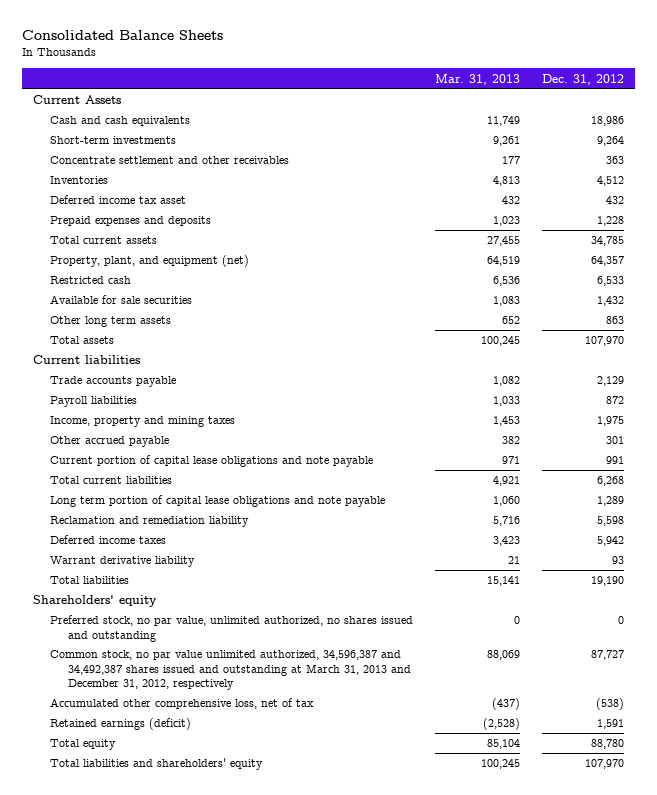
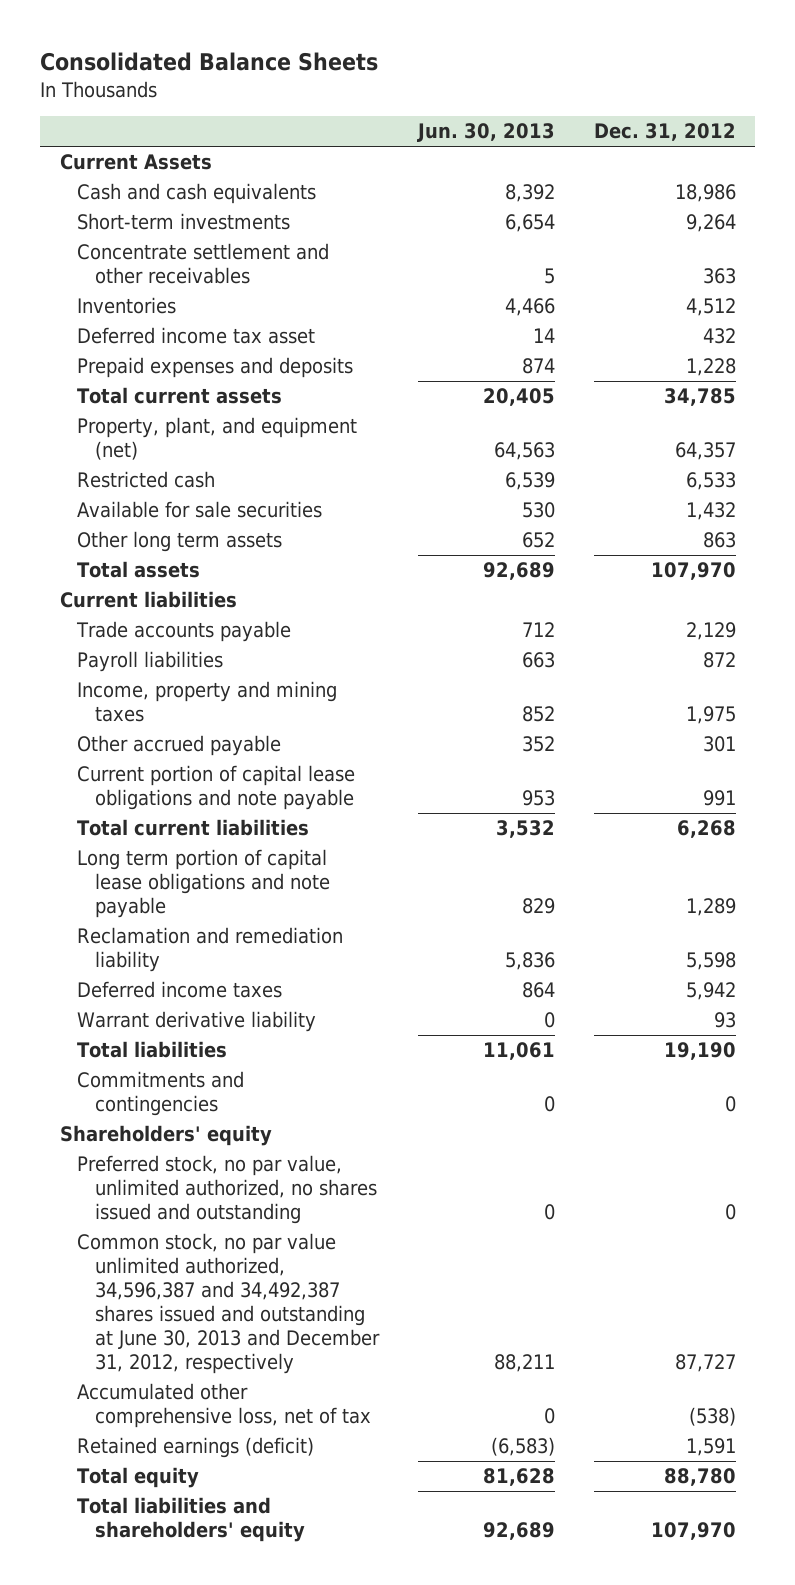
- | Mar. 31, 2013 | Dec. 31, 2012
+ | Jun. 30, 2013 | Dec. 31, 2012
+ Commitments and contingencies | 0 | 0
- Common stock, no par value unlimited authorized, 34,596,387 and 34,492,387 shares issued and outstanding at March 31, 2013 and December 31, 2012, respectively | 88,069 | 87,727
+ Common stock, no par value unlimited authorized, 34,596,387 and 34,492,387 shares issued and outstanding at June 30, 2013 and December 31, 2012, respectively | 88,211 | 87,727

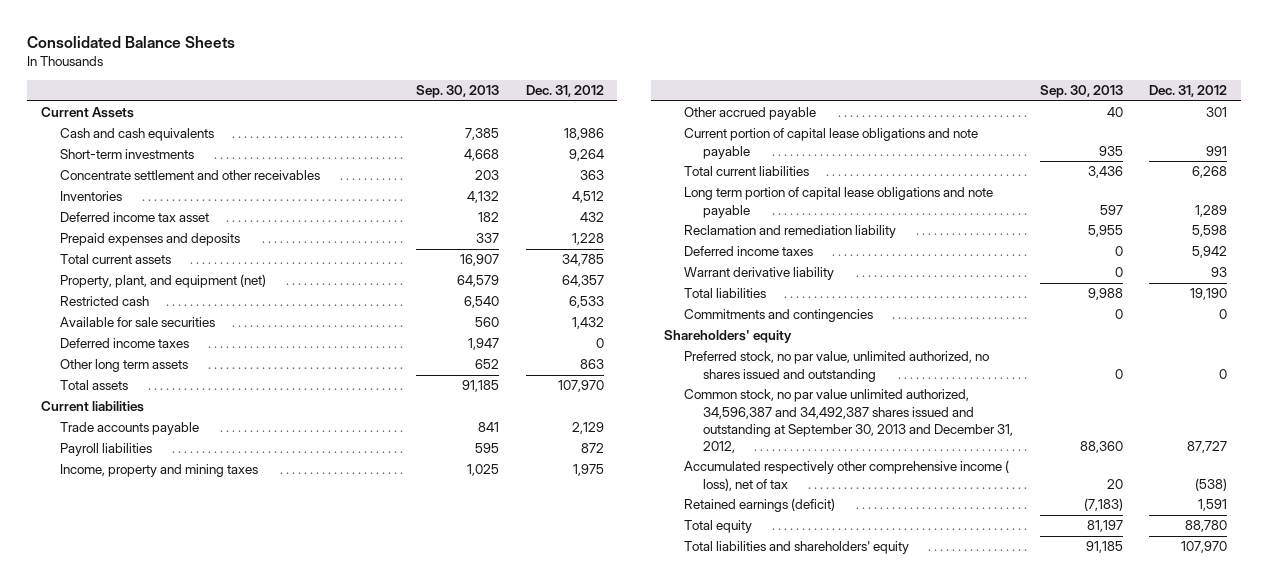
- | Jun. 30, 2013 | Dec. 31, 2012
+ | Sep. 30, 2013 | Dec. 31, 2012
+ Deferred income taxes | 1,947 | 0
- Common stock, no par value unlimited authorized, 34,596,387 and 34,492,387 shares issued and outstanding at June 30, 2013 and December 31, 2012, respectively | 88,211 | 87,727
- Accumulated other comprehensive loss, net of tax | 0 | (538)
+ Common stock, no par value unlimited authorized, 34,596,387 and 34,492,387 shares issued and outstanding at September 30, 2013 and December 31, 2012, | 88,360 | 87,727
+ Accumulated respectively other comprehensive income ( loss), net of tax | 20 | (538)

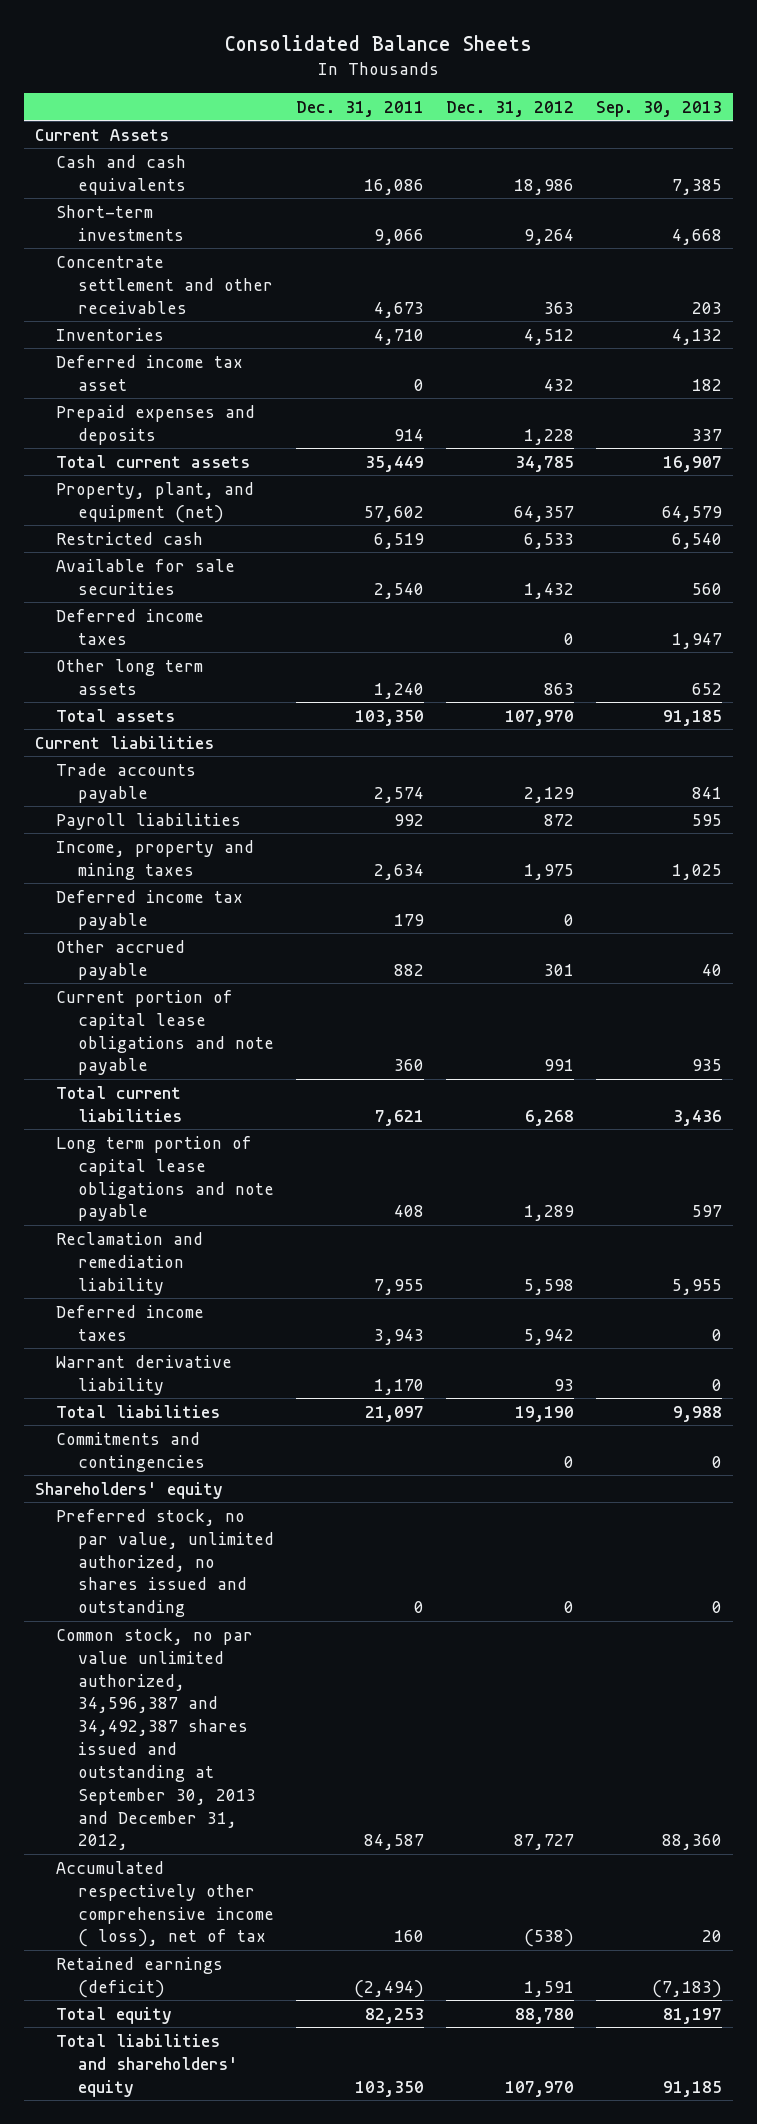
- | Sep. 30, 2013 | Dec. 31, 2012
+ | Dec. 31, 2011 | Dec. 31, 2012 | Sep. 30, 2013
+ Deferred income tax payable | 179 | 0 |

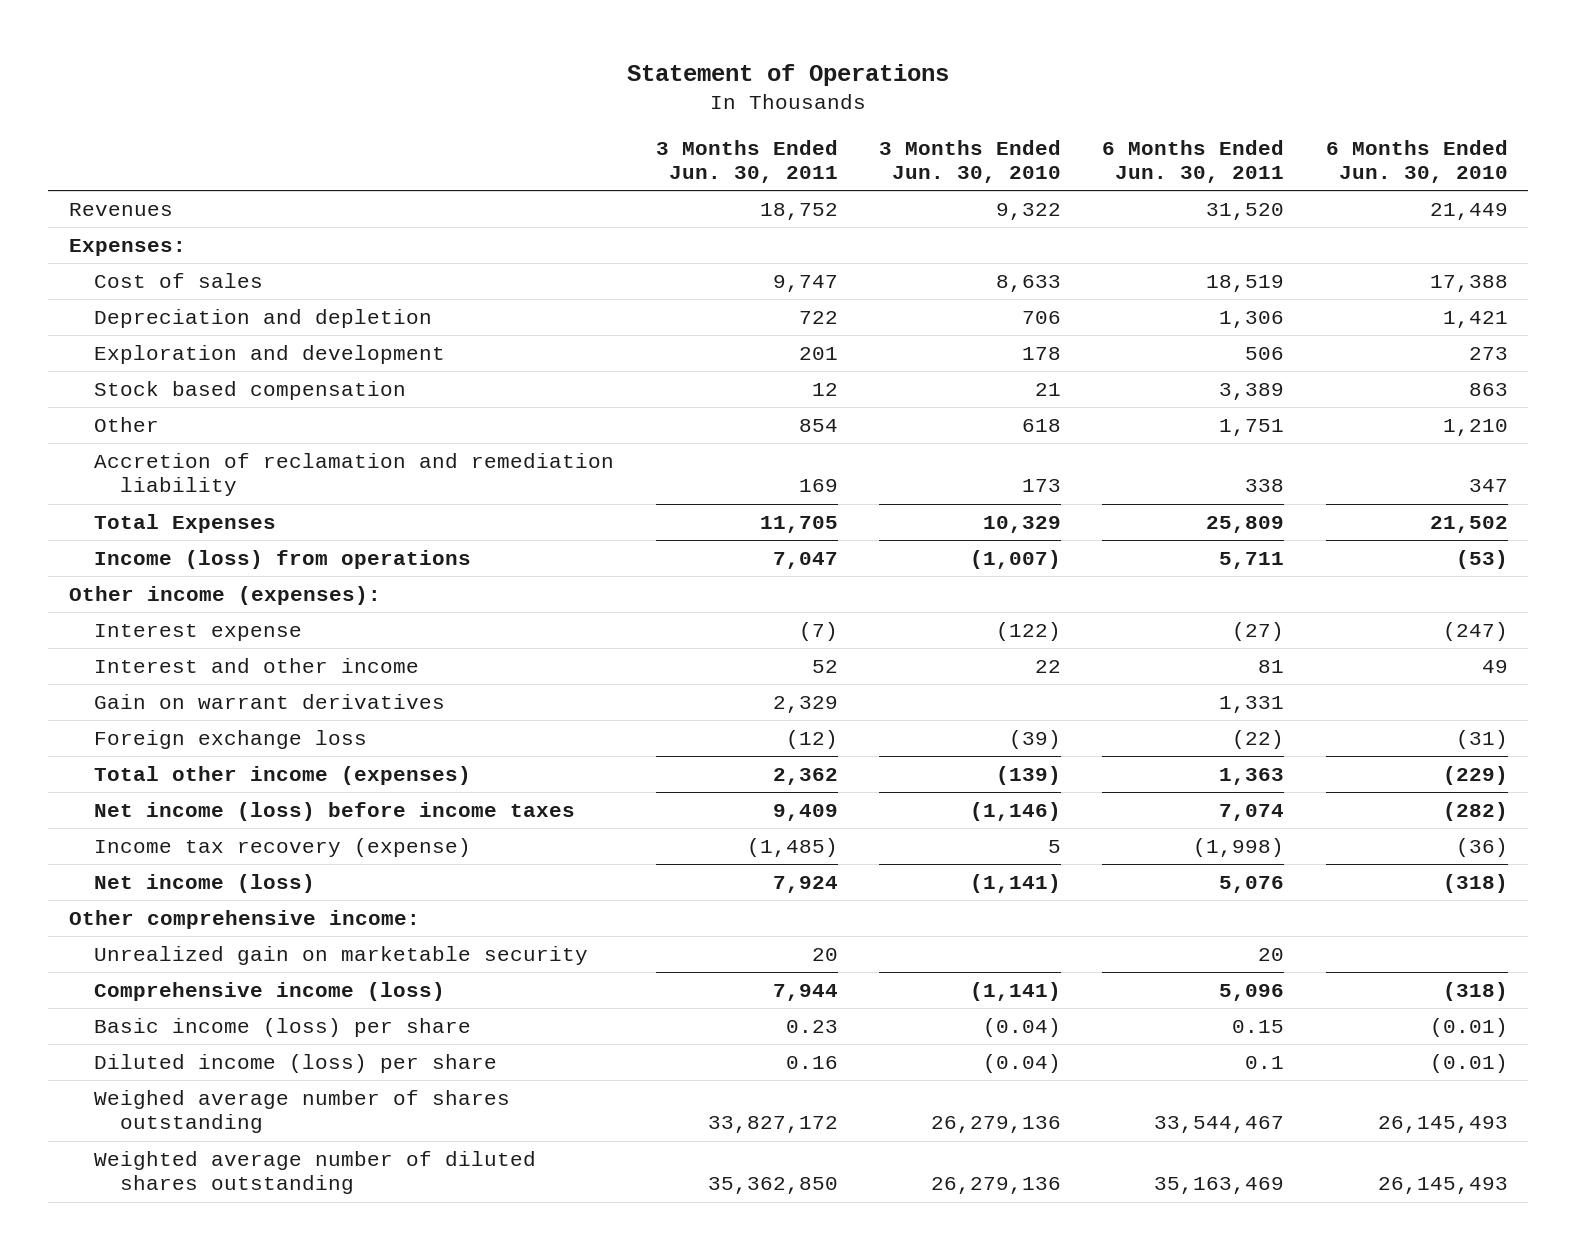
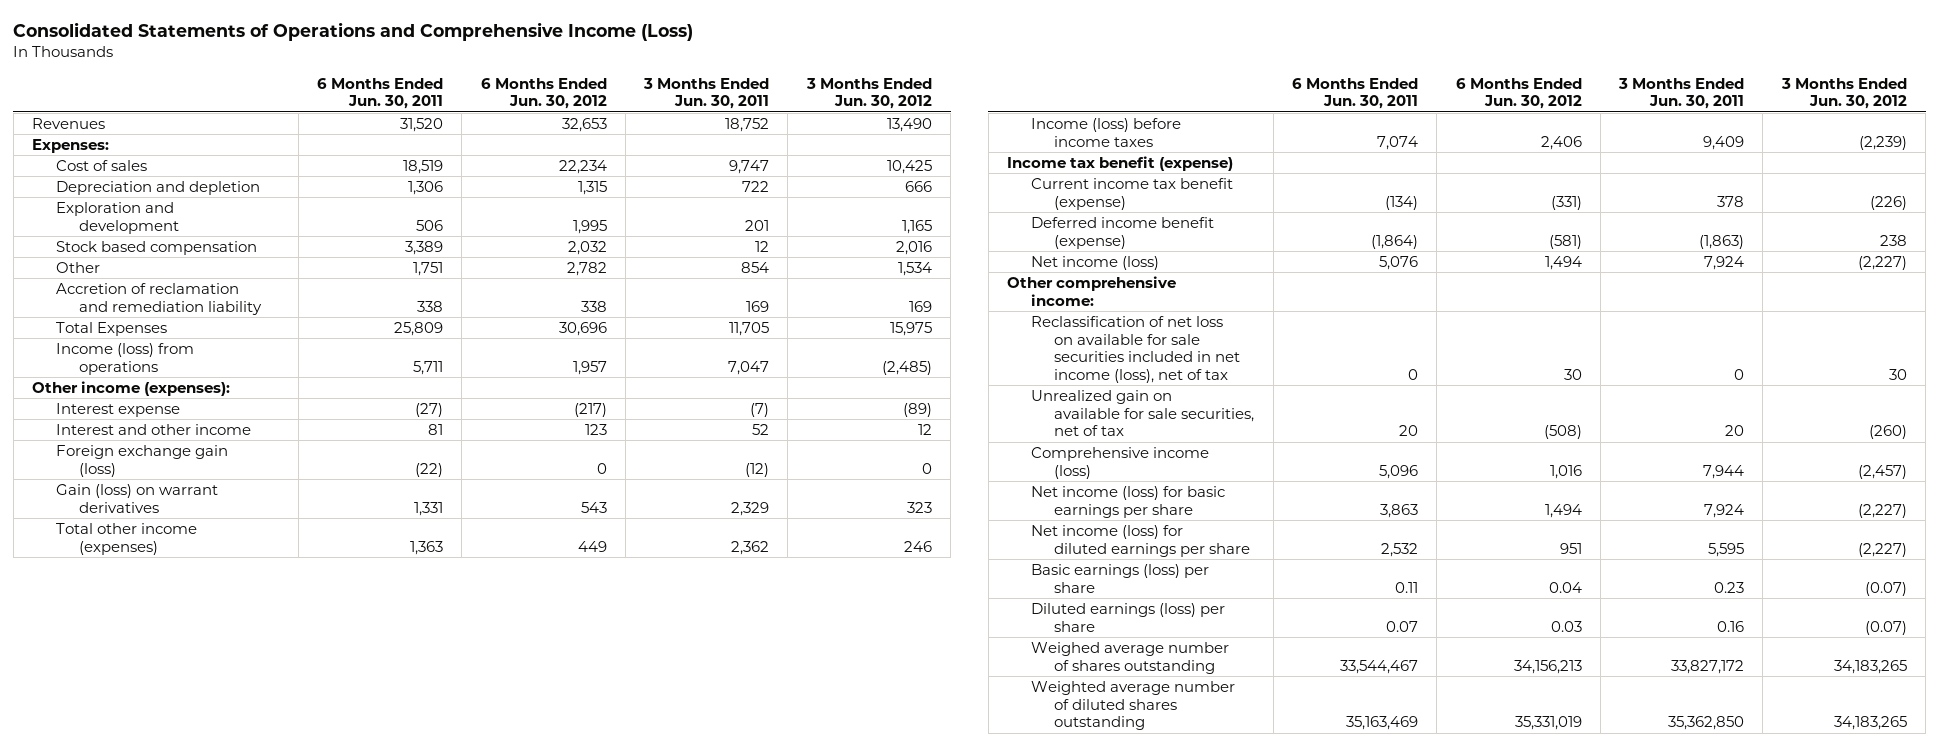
- Statement of Operations
+ Consolidated Statements of Operations and Comprehensive Income (Loss)
- | 3 Months Ended Jun. 30, 2011 | 3 Months Ended Jun. 30, 2010 | 6 Months Ended Jun. 30, 2011 | 6 Months Ended Jun. 30, 2010
+ | 6 Months Ended Jun. 30, 2011 | 6 Months Ended Jun. 30, 2012 | 3 Months Ended Jun. 30, 2011 | 3 Months Ended Jun. 30, 2012
- Gain on warrant derivatives | 2,329 | | 1,331 |
- Foreign exchange loss | (12) | (39) | (22) | (31)
+ Foreign exchange gain (loss) | (22) | 0 | (12) | 0
+ Gain (loss) on warrant derivatives | 1,331 | 543 | 2,329 | 323
- Net income (loss) before income taxes | 9,409 | (1,146) | 7,074 | (282)
- Income tax recovery (expense) | (1,485) | 5 | (1,998) | (36)
+ Income (loss) before income taxes | 7,074 | 2,406 | 9,409 | (2,239)
+ Income tax benefit (expense)
+ Current income tax benefit (expense) | (134) | (331) | 378 | (226)
+ Deferred income benefit (expense) | (1,864) | (581) | (1,863) | 238
- Unrealized gain on marketable security | 20 | | 20 |
+ Reclassification of net loss on available for sale securities included in net income (loss), net of tax | 0 | 30 | 0 | 30
+ Unrealized gain on available for sale securities, net of tax | 20 | (508) | 20 | (260)
- Basic income (loss) per share | 0.23 | (0.04) | 0.15 | (0.01)
- Diluted income (loss) per share | 0.16 | (0.04) | 0.1 | (0.01)
+ Net income (loss) for basic earnings per share | 3,863 | 1,494 | 7,924 | (2,227)
+ Net income (loss) for diluted earnings per share | 2,532 | 951 | 5,595 | (2,227)
+ Basic earnings (loss) per share | 0.11 | 0.04 | 0.23 | (0.07)
+ Diluted earnings (loss) per share | 0.07 | 0.03 | 0.16 | (0.07)

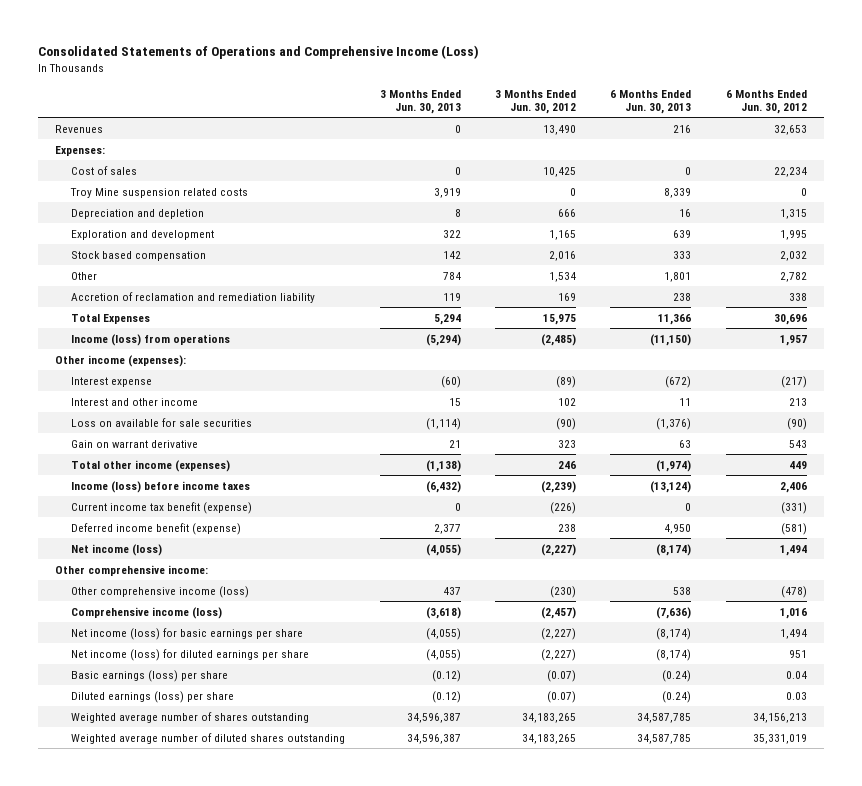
- | 6 Months Ended Jun. 30, 2011 | 6 Months Ended Jun. 30, 2012 | 3 Months Ended Jun. 30, 2011 | 3 Months Ended Jun. 30, 2012
+ | 3 Months Ended Jun. 30, 2013 | 3 Months Ended Jun. 30, 2012 | 6 Months Ended Jun. 30, 2013 | 6 Months Ended Jun. 30, 2012
+ Troy Mine suspension related costs | 3,919 | 0 | 8,339 | 0
- Interest and other income | 81 | 123 | 52 | 12
- Foreign exchange gain (loss) | (22) | 0 | (12) | 0
- Gain (loss) on warrant derivatives | 1,331 | 543 | 2,329 | 323
+ Interest and other income | 15 | 102 | 11 | 213
+ Loss on available for sale securities | (1,114) | (90) | (1,376) | (90)
+ Gain on warrant derivative | 21 | 323 | 63 | 543
- Income tax benefit (expense)
- Reclassification of net loss on available for sale securities included in net income (loss), net of tax | 0 | 30 | 0 | 30
- Unrealized gain on available for sale securities, net of tax | 20 | (508) | 20 | (260)
+ Other comprehensive income (loss) | 437 | (230) | 538 | (478)
- Weighed average number of shares outstanding | 33,544,467 | 34,156,213 | 33,827,172 | 34,183,265
+ Weighted average number of shares outstanding | 34,596,387 | 34,183,265 | 34,587,785 | 34,156,213

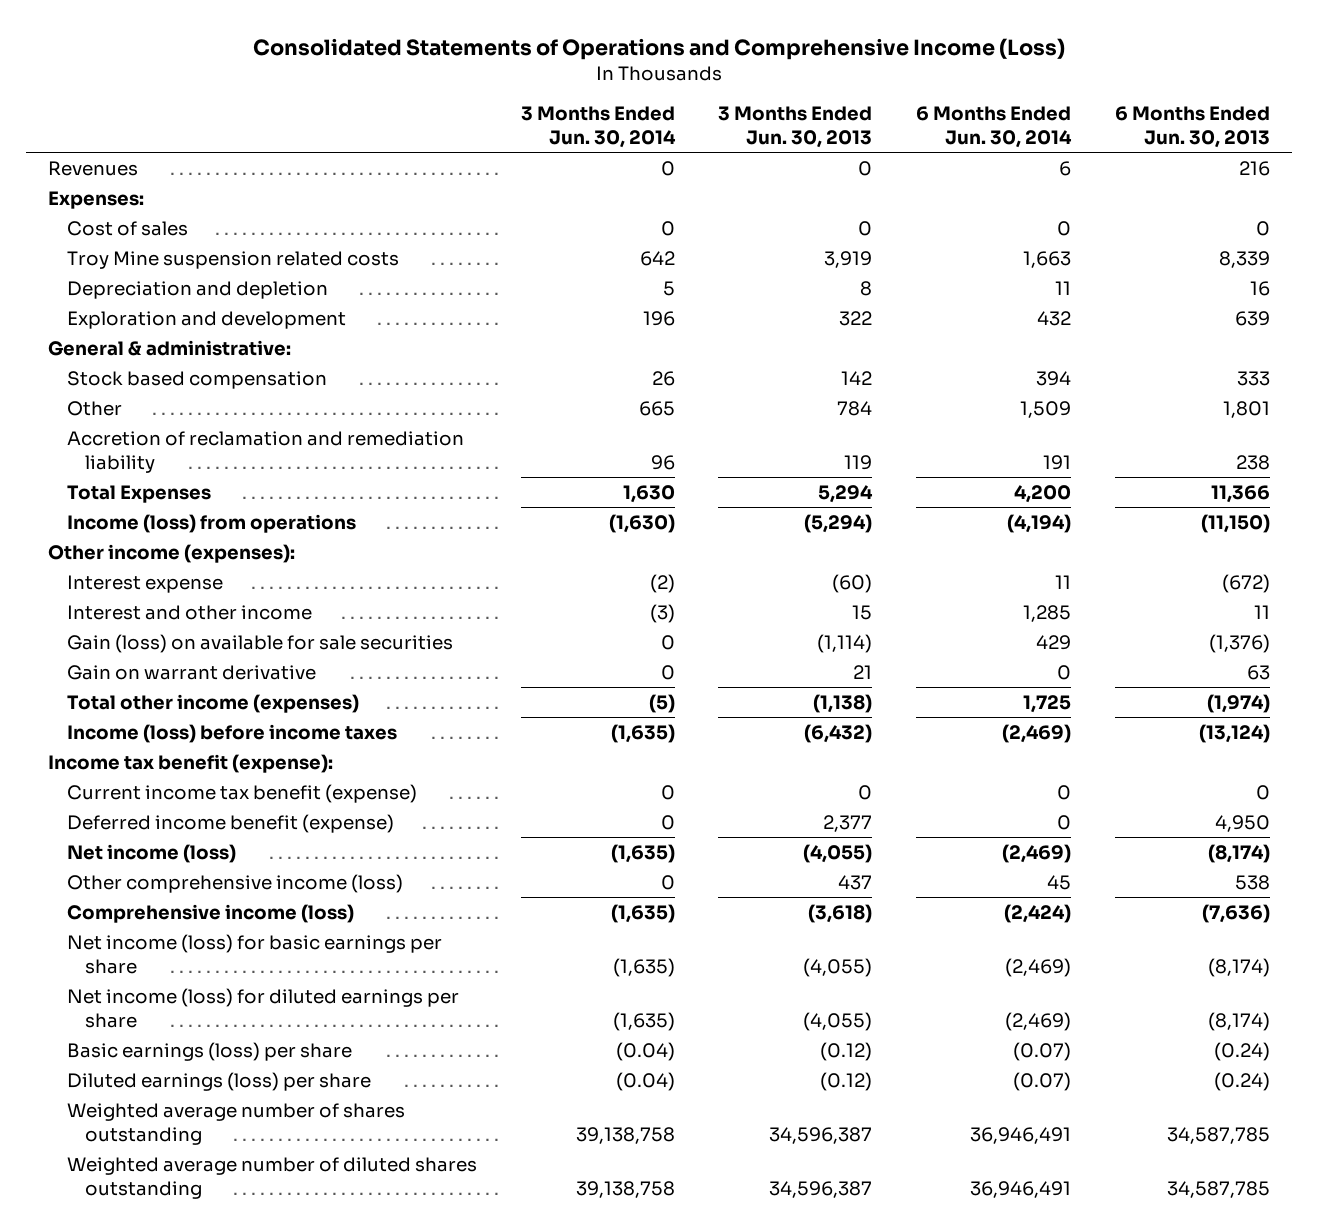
- | 3 Months Ended Jun. 30, 2013 | 3 Months Ended Jun. 30, 2012 | 6 Months Ended Jun. 30, 2013 | 6 Months Ended Jun. 30, 2012
+ | 3 Months Ended Jun. 30, 2014 | 3 Months Ended Jun. 30, 2013 | 6 Months Ended Jun. 30, 2014 | 6 Months Ended Jun. 30, 2013
+ General & administrative:
- Loss on available for sale securities | (1,114) | (90) | (1,376) | (90)
+ Gain (loss) on available for sale securities | 0 | (1,114) | 429 | (1,376)
+ Income tax benefit (expense):
- Other comprehensive income:

